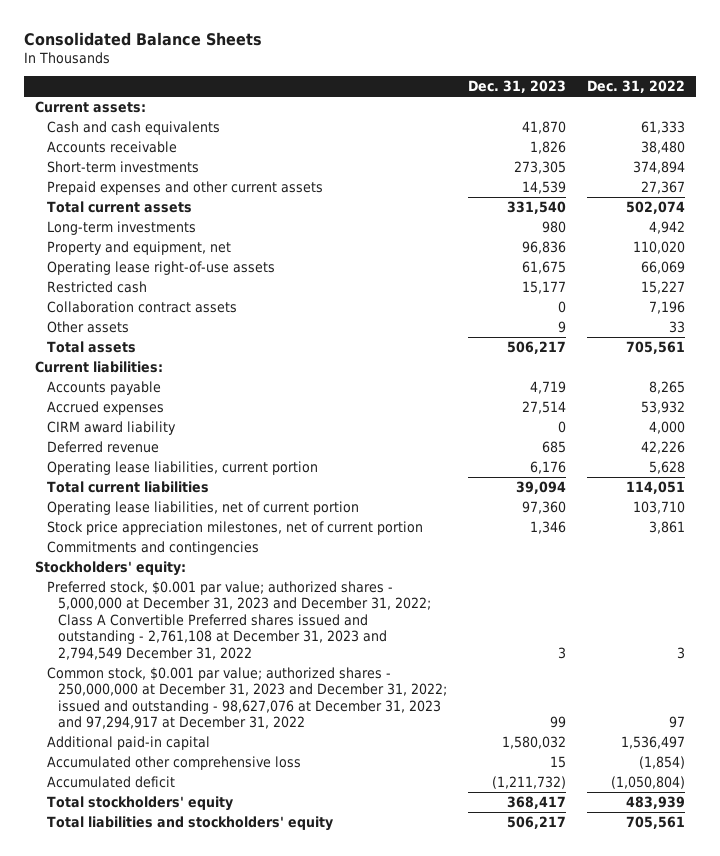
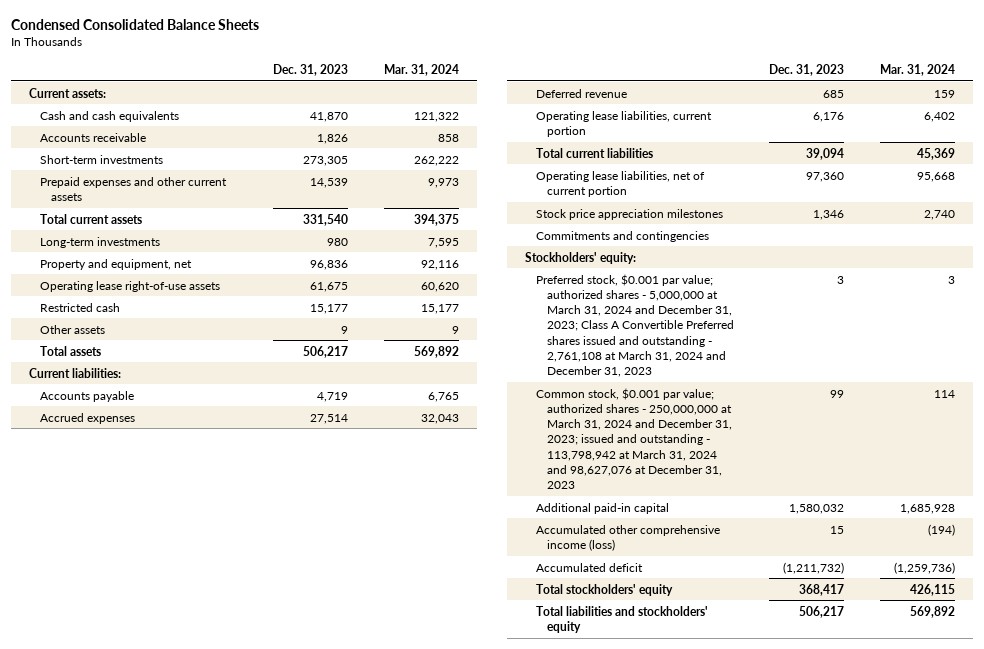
- Consolidated Balance Sheets
+ Condensed Consolidated Balance Sheets
- | Dec. 31, 2023 | Dec. 31, 2022
+ | Dec. 31, 2023 | Mar. 31, 2024
- Collaboration contract assets | 0 | 7,196
- CIRM award liability | 0 | 4,000
- Stock price appreciation milestones, net of current portion | 1,346 | 3,861
+ Stock price appreciation milestones | 1,346 | 2,740
- Preferred stock, $0.001 par value; authorized shares - 5,000,000 at December 31, 2023 and December 31, 2022; Class A Convertible Preferred shares issued and outstanding - 2,761,108 at December 31, 2023 and 2,794,549 December 31, 2022 | 3 | 3
- Common stock, $0.001 par value; authorized shares - 250,000,000 at December 31, 2023 and December 31, 2022; issued and outstanding - 98,627,076 at December 31, 2023 and 97,294,917 at December 31, 2022 | 99 | 97
+ Preferred stock, $0.001 par value; authorized shares - 5,000,000 at March 31, 2024 and December 31, 2023; Class A Convertible Preferred shares issued and outstanding - 2,761,108 at March 31, 2024 and December 31, 2023 | 3 | 3
+ Common stock, $0.001 par value; authorized shares - 250,000,000 at March 31, 2024 and December 31, 2023; issued and outstanding - 113,798,942 at March 31, 2024 and 98,627,076 at December 31, 2023 | 99 | 114
- Accumulated other comprehensive loss | 15 | (1,854)
+ Accumulated other comprehensive income (loss) | 15 | (194)

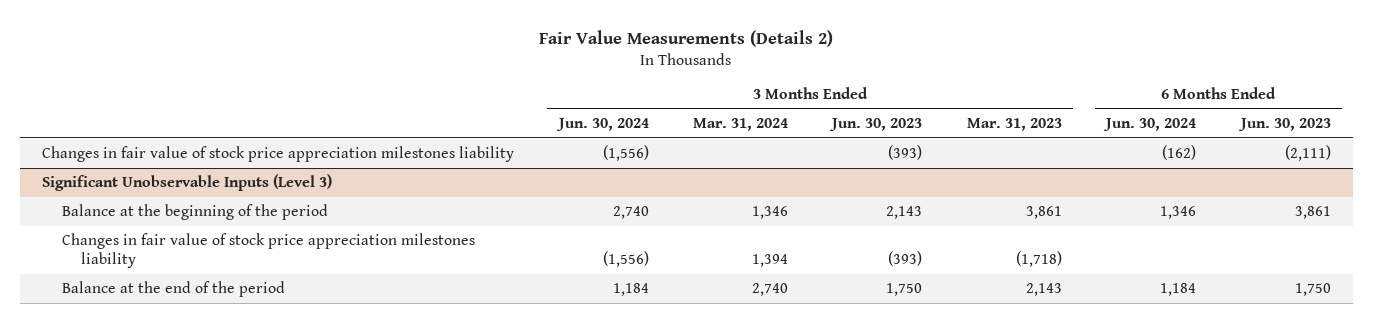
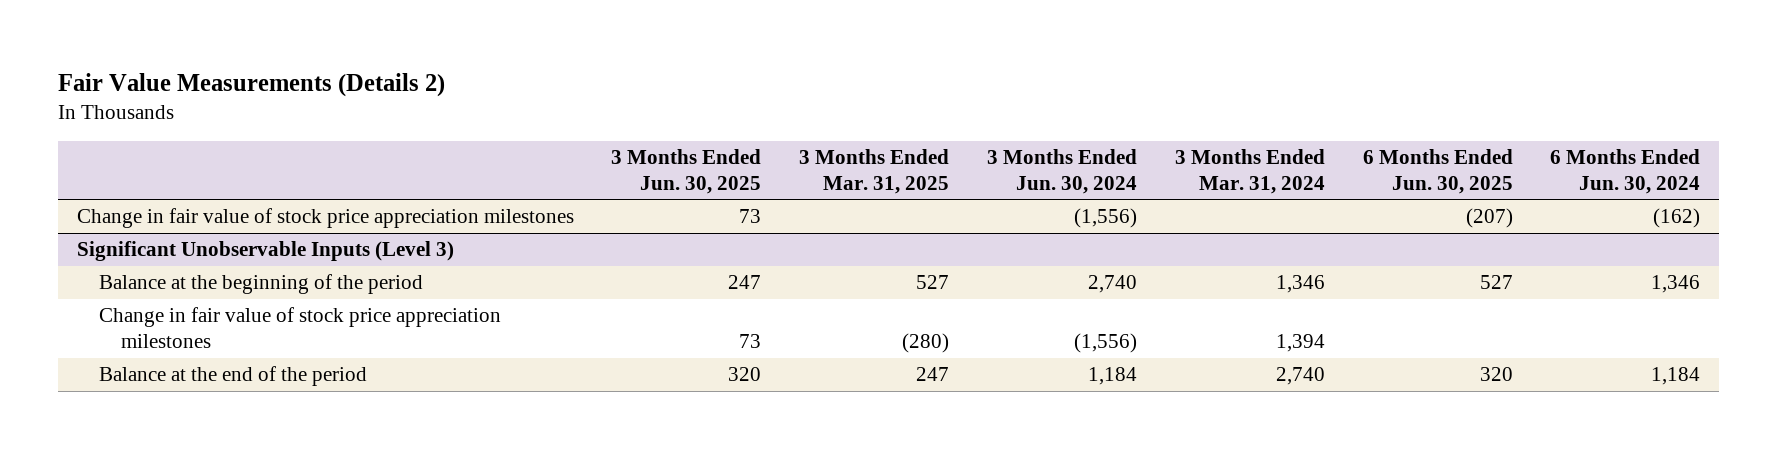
- | 3 Months Ended Jun. 30, 2024 | 3 Months Ended Mar. 31, 2024 | 3 Months Ended Jun. 30, 2023 | 3 Months Ended Mar. 31, 2023 | 6 Months Ended Jun. 30, 2024 | 6 Months Ended Jun. 30, 2023
+ | 3 Months Ended Jun. 30, 2025 | 3 Months Ended Mar. 31, 2025 | 3 Months Ended Jun. 30, 2024 | 3 Months Ended Mar. 31, 2024 | 6 Months Ended Jun. 30, 2025 | 6 Months Ended Jun. 30, 2024
- Changes in fair value of stock price appreciation milestones liability | (1,556) | | (393) | | (162) | (2,111)
+ Change in fair value of stock price appreciation milestones | 73 | | (1,556) | | (207) | (162)
@ Significant Unobservable Inputs (Level 3)
- Changes in fair value of stock price appreciation milestones liability | (1,556) | 1,394 | (393) | (1,718) | |
+ Change in fair value of stock price appreciation milestones | 73 | (280) | (1,556) | 1,394 | |

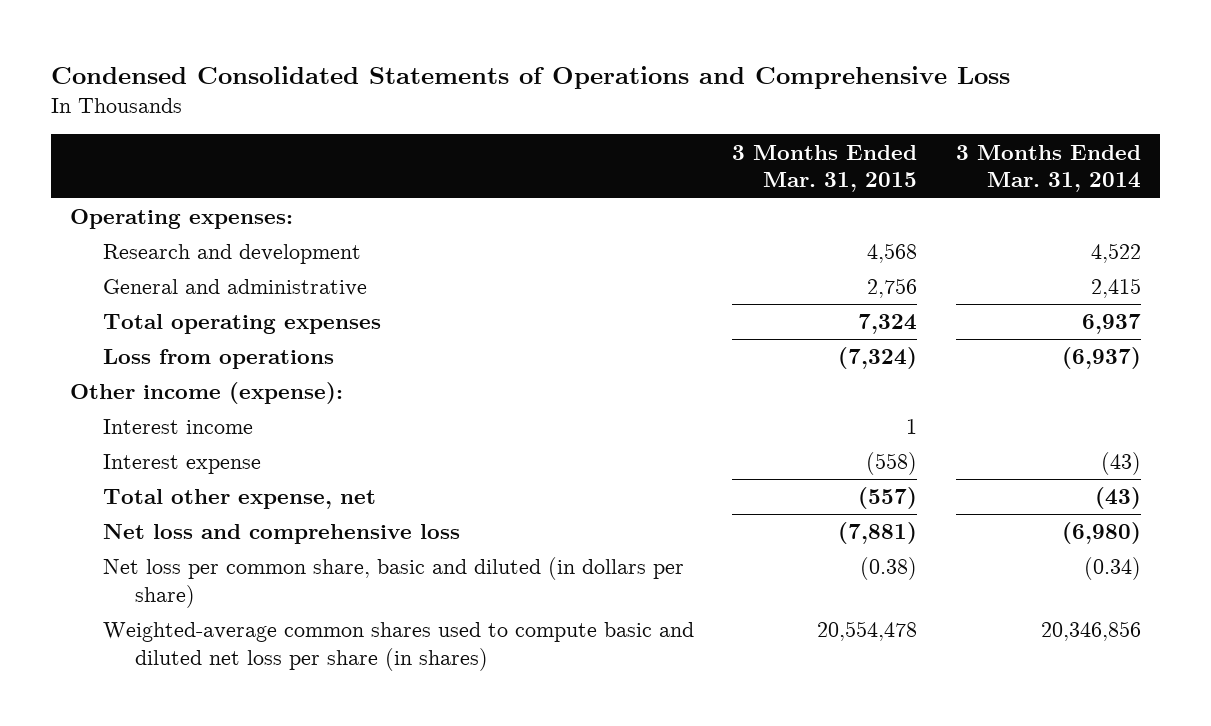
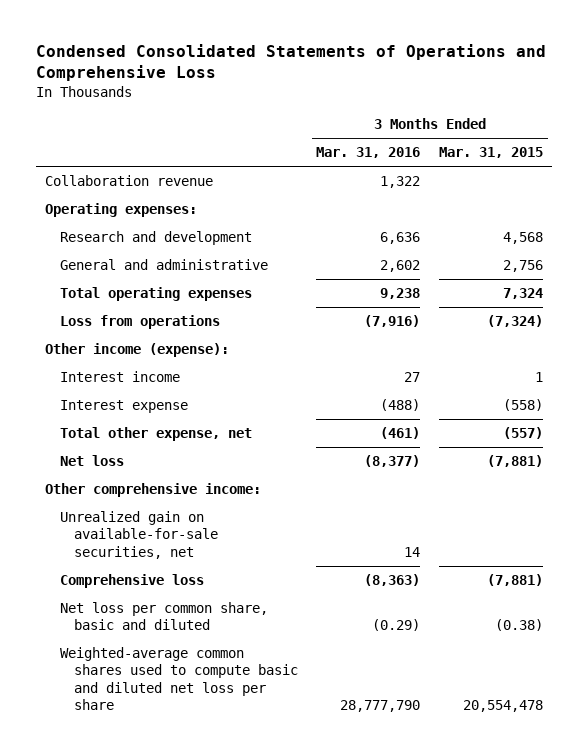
- | 3 Months Ended Mar. 31, 2015 | 3 Months Ended Mar. 31, 2014
+ | 3 Months Ended Mar. 31, 2016 | 3 Months Ended Mar. 31, 2015
+ Collaboration revenue | 1,322 |
- Net loss and comprehensive loss | (7,881) | (6,980)
- Net loss per common share, basic and diluted (in dollars per share) | (0.38) | (0.34)
- Weighted-average common shares used to compute basic and diluted net loss per share (in shares) | 20,554,478 | 20,346,856
+ Net loss | (8,377) | (7,881)
+ Other comprehensive income:
+ Unrealized gain on available-for-sale securities, net | 14 |
+ Comprehensive loss | (8,363) | (7,881)
+ Net loss per common share, basic and diluted | (0.29) | (0.38)
+ Weighted-average common shares used to compute basic and diluted net loss per share | 28,777,790 | 20,554,478

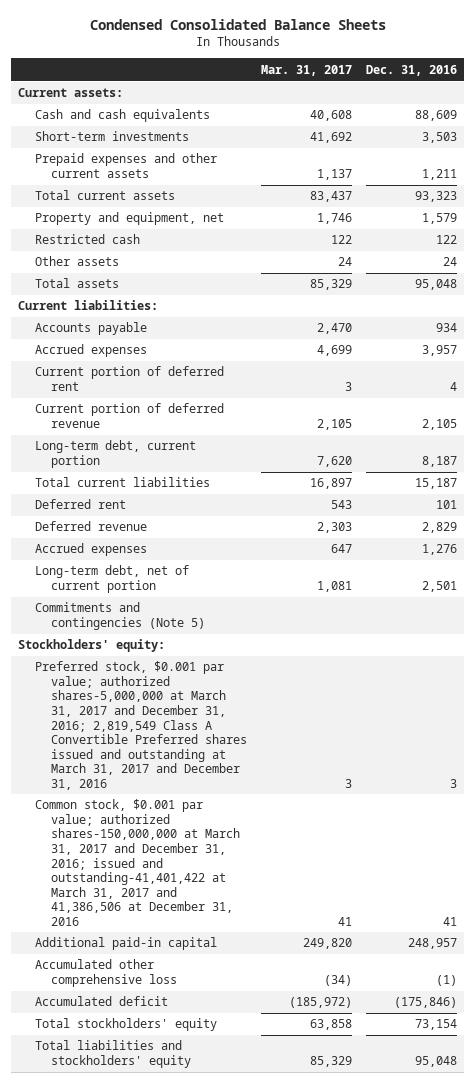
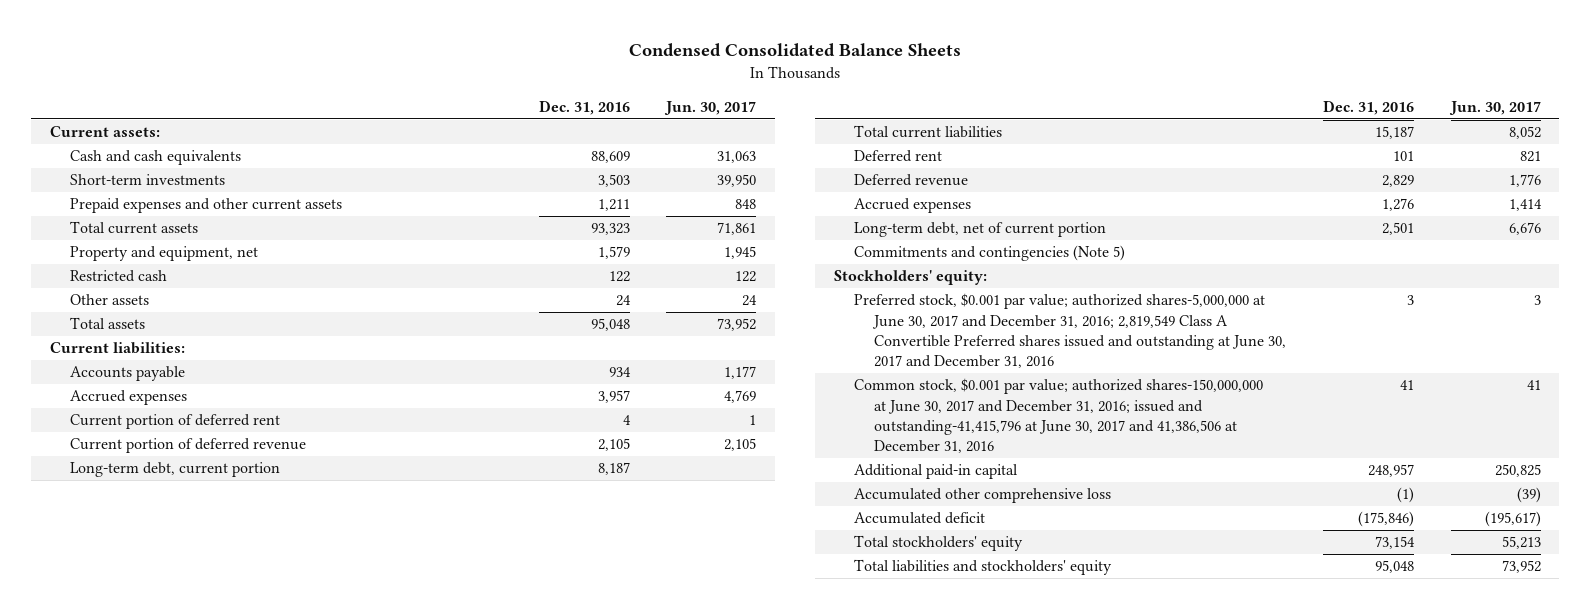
- | Mar. 31, 2017 | Dec. 31, 2016
+ | Dec. 31, 2016 | Jun. 30, 2017
- Preferred stock, $0.001 par value; authorized shares-5,000,000 at March 31, 2017 and December 31, 2016; 2,819,549 Class A Convertible Preferred shares issued and outstanding at March 31, 2017 and December 31, 2016 | 3 | 3
- Common stock, $0.001 par value; authorized shares-150,000,000 at March 31, 2017 and December 31, 2016; issued and outstanding-41,401,422 at March 31, 2017 and 41,386,506 at December 31, 2016 | 41 | 41
+ Preferred stock, $0.001 par value; authorized shares-5,000,000 at June 30, 2017 and December 31, 2016; 2,819,549 Class A Convertible Preferred shares issued and outstanding at June 30, 2017 and December 31, 2016 | 3 | 3
+ Common stock, $0.001 par value; authorized shares-150,000,000 at June 30, 2017 and December 31, 2016; issued and outstanding-41,415,796 at June 30, 2017 and 41,386,506 at December 31, 2016 | 41 | 41

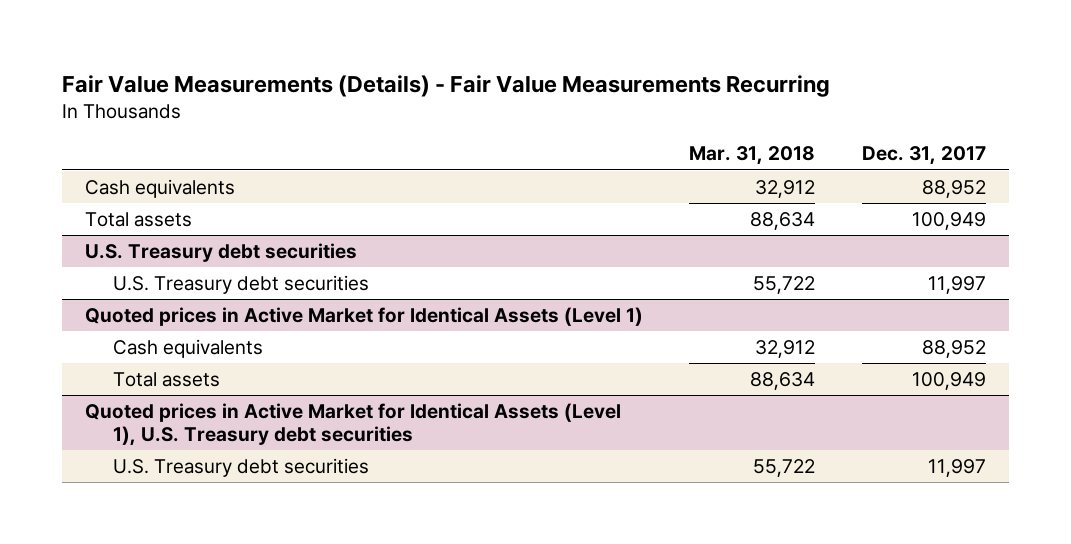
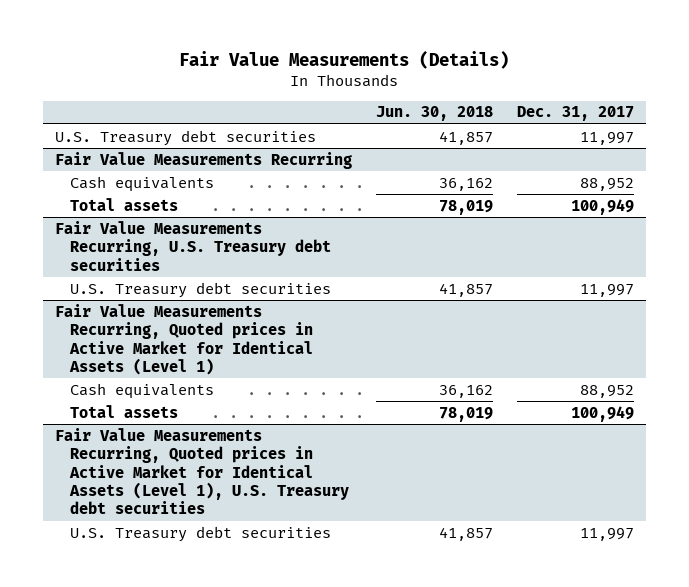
- Fair Value Measurements (Details) - Fair Value Measurements Recurring
+ Fair Value Measurements (Details)
- | Mar. 31, 2018 | Dec. 31, 2017
+ | Jun. 30, 2018 | Dec. 31, 2017
+ U.S. Treasury debt securities | 41,857 | 11,997
+ Fair Value Measurements Recurring
- U.S. Treasury debt securities
+ Fair Value Measurements Recurring, U.S. Treasury debt securities
- Quoted prices in Active Market for Identical Assets (Level 1)
+ Fair Value Measurements Recurring, Quoted prices in Active Market for Identical Assets (Level 1)
- Quoted prices in Active Market for Identical Assets (Level 1), U.S. Treasury debt securities
+ Fair Value Measurements Recurring, Quoted prices in Active Market for Identical Assets (Level 1), U.S. Treasury debt securities

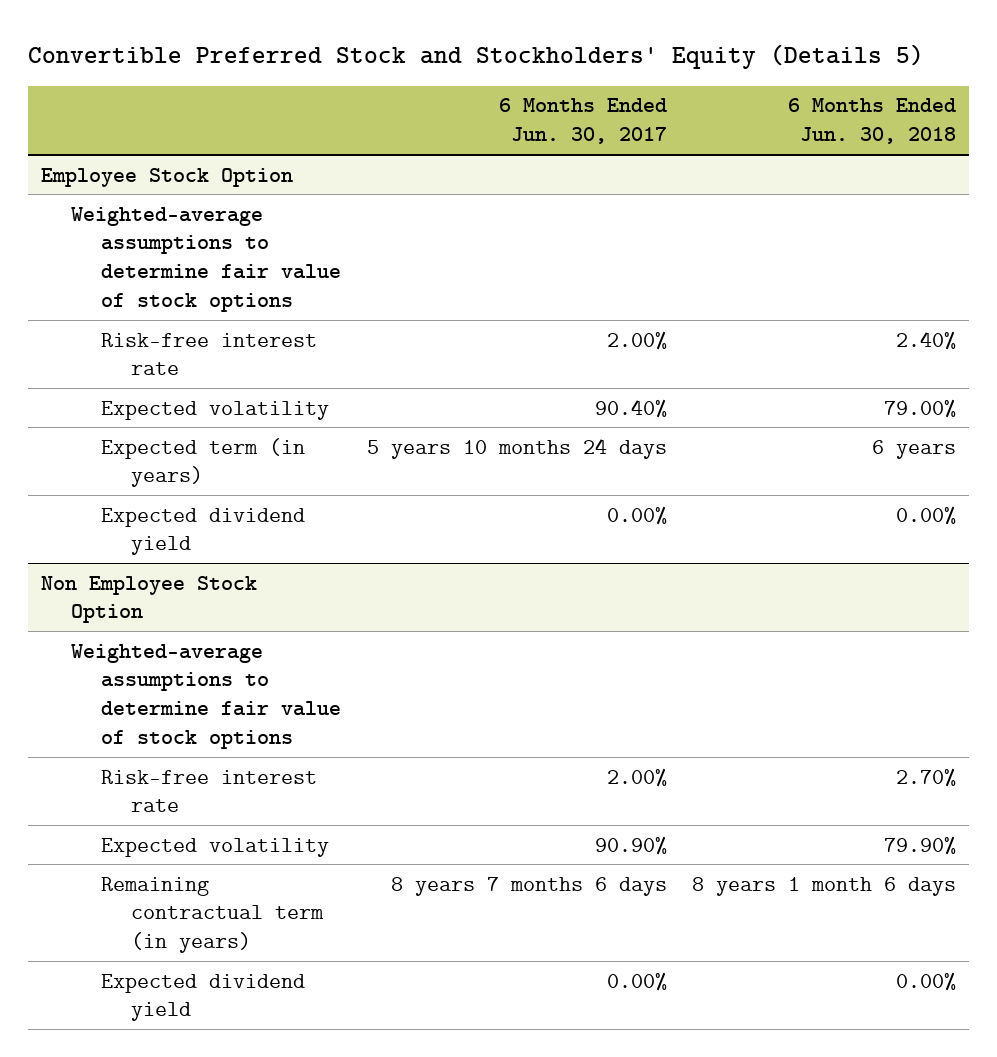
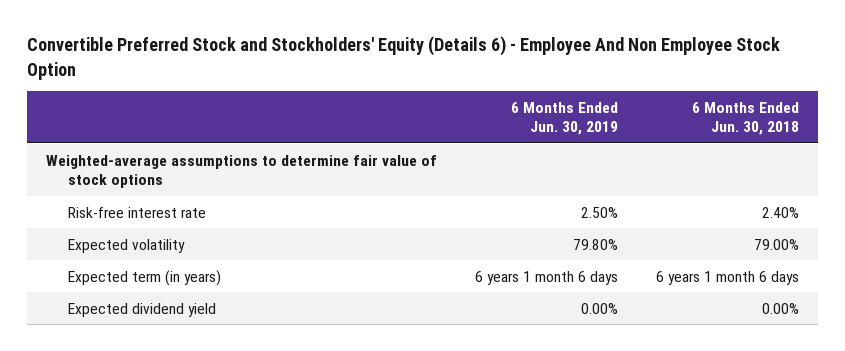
- Convertible Preferred Stock and Stockholders' Equity (Details 5)
+ Convertible Preferred Stock and Stockholders' Equity (Details 6) - Employee And Non Employee Stock Option
- | 6 Months Ended Jun. 30, 2017 | 6 Months Ended Jun. 30, 2018
+ | 6 Months Ended Jun. 30, 2019 | 6 Months Ended Jun. 30, 2018
- Employee Stock Option
- Expected term (in years) | 5 years 10 months 24 days | 6 years
- Expected dividend yield | 0.00% | 0.00%
- Non Employee Stock Option
- Weighted-average assumptions to determine fair value of stock options
- Risk-free interest rate | 2.00% | 2.70%
- Expected volatility | 90.90% | 79.90%
- Remaining contractual term (in years) | 8 years 7 months 6 days | 8 years 1 month 6 days
+ Expected term (in years) | 6 years 1 month 6 days | 6 years 1 month 6 days

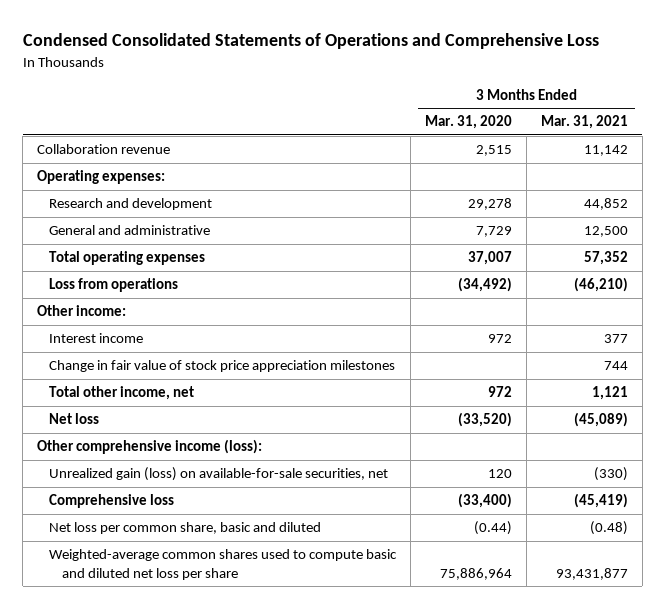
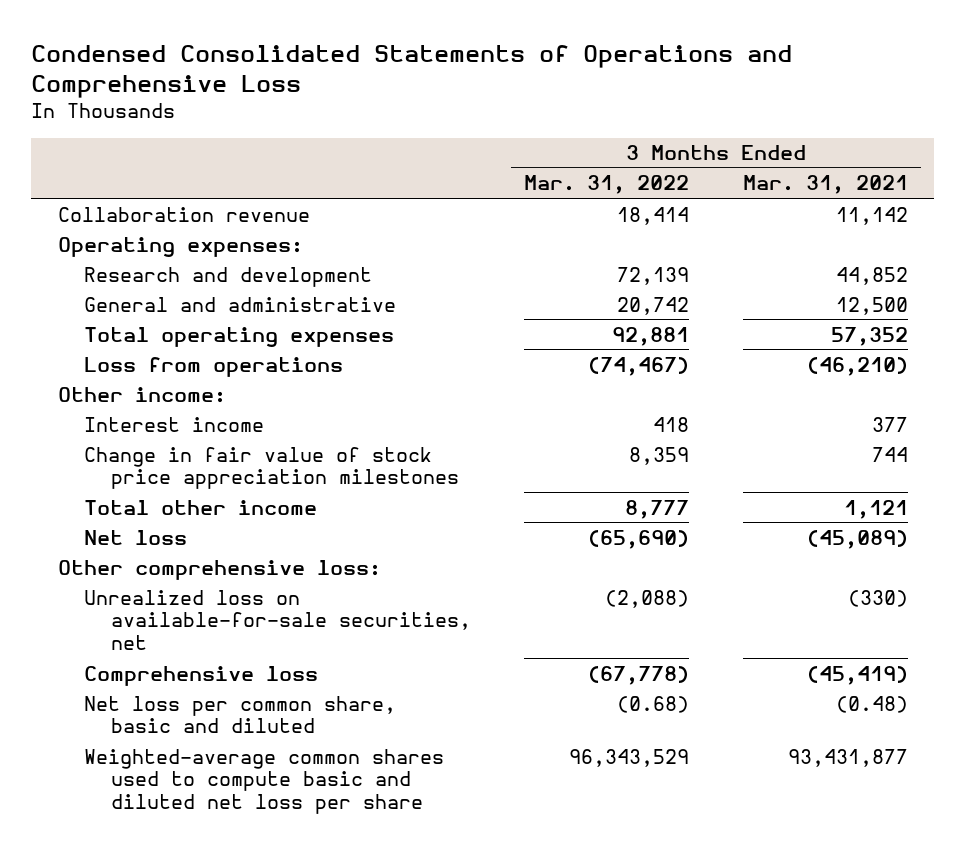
- | 3 Months Ended Mar. 31, 2020 | 3 Months Ended Mar. 31, 2021
+ | 3 Months Ended Mar. 31, 2022 | 3 Months Ended Mar. 31, 2021
- Total other income, net | 972 | 1,121
+ Total other income | 8,777 | 1,121
- Other comprehensive income (loss):
- Unrealized gain (loss) on available-for-sale securities, net | 120 | (330)
+ Other comprehensive loss:
+ Unrealized loss on available-for-sale securities, net | (2,088) | (330)

